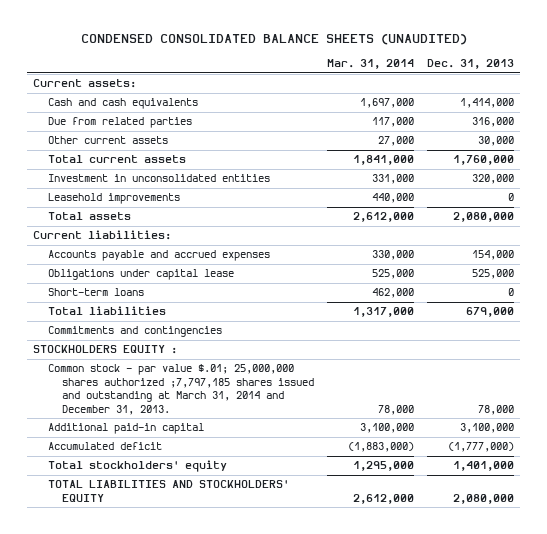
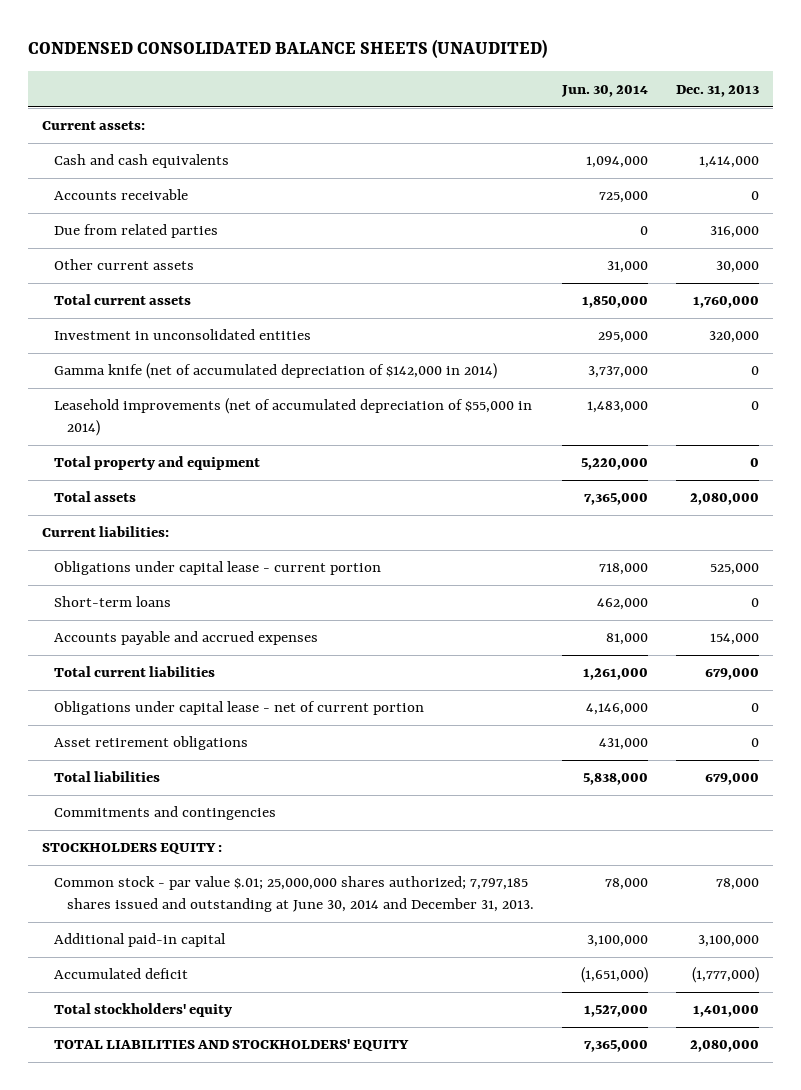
- | Mar. 31, 2014 | Dec. 31, 2013
+ | Jun. 30, 2014 | Dec. 31, 2013
+ Accounts receivable | 725,000 | 0
- Leasehold improvements | 440,000 | 0
+ Gamma knife (net of accumulated depreciation of $142,000 in 2014) | 3,737,000 | 0
+ Leasehold improvements (net of accumulated depreciation of $55,000 in 2014) | 1,483,000 | 0
+ Total property and equipment | 5,220,000 | 0
- Obligations under capital lease | 525,000 | 525,000
+ Obligations under capital lease - current portion | 718,000 | 525,000
moved down: Accounts payable and accrued expenses | 81,000 | 154,000
+ Total current liabilities | 1,261,000 | 679,000
+ Obligations under capital lease - net of current portion | 4,146,000 | 0
+ Asset retirement obligations | 431,000 | 0
- Common stock - par value $.01; 25,000,000 shares authorized ;7,797,185 shares issued and outstanding at March 31, 2014 and December 31, 2013. | 78,000 | 78,000
+ Common stock - par value $.01; 25,000,000 shares authorized; 7,797,185 shares issued and outstanding at June 30, 2014 and December 31, 2013. | 78,000 | 78,000

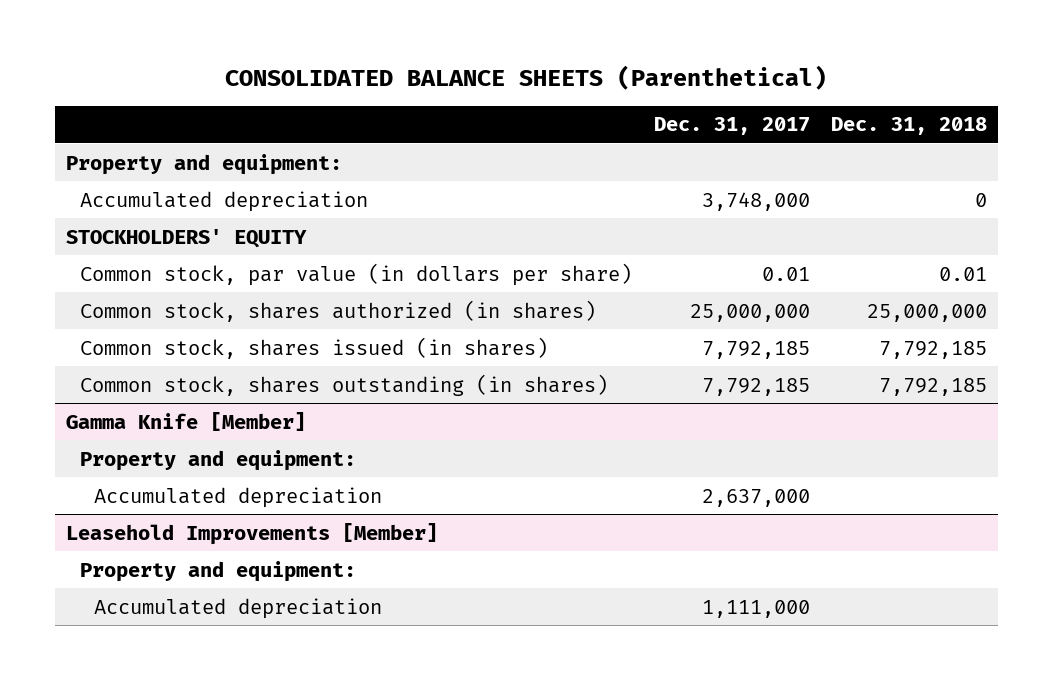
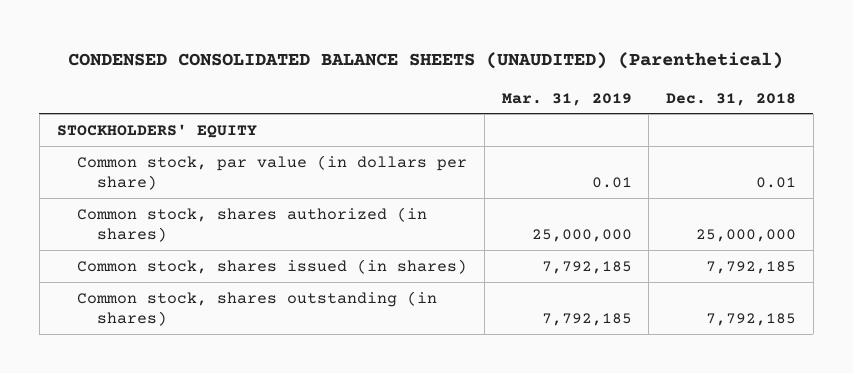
- CONSOLIDATED BALANCE SHEETS (Parenthetical)
+ CONDENSED CONSOLIDATED BALANCE SHEETS (UNAUDITED) (Parenthetical)
- | Dec. 31, 2017 | Dec. 31, 2018
+ | Mar. 31, 2019 | Dec. 31, 2018
- Property and equipment:
- Accumulated depreciation | 3,748,000 | 0
- Gamma Knife [Member]
- Property and equipment:
- Accumulated depreciation | 2,637,000 |
- Leasehold Improvements [Member]
- Property and equipment:
- Accumulated depreciation | 1,111,000 |

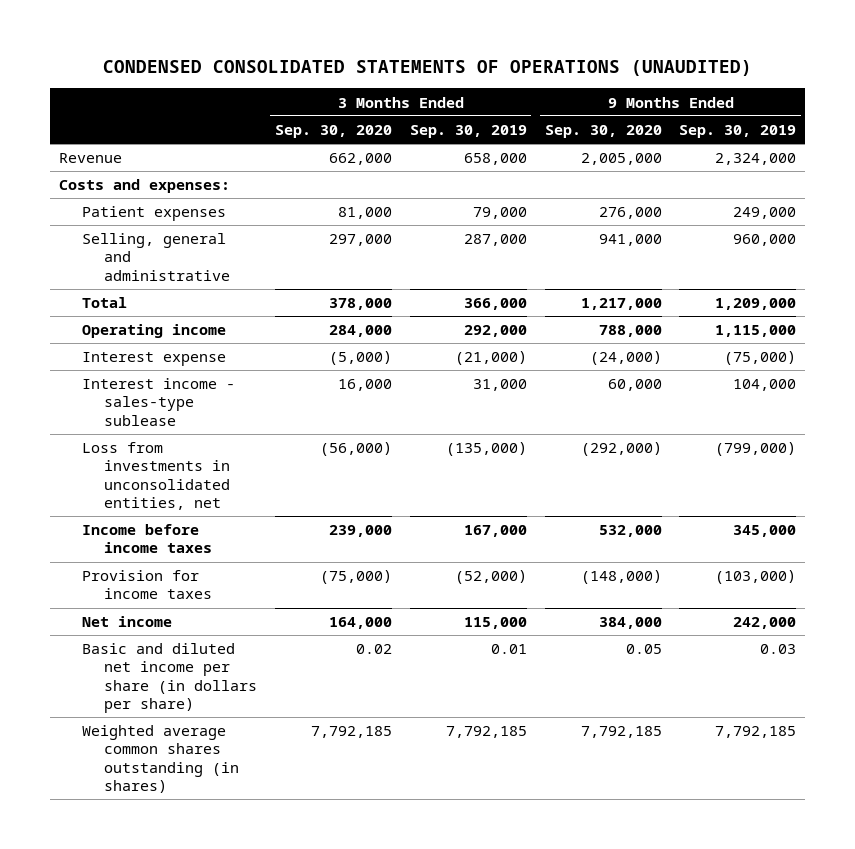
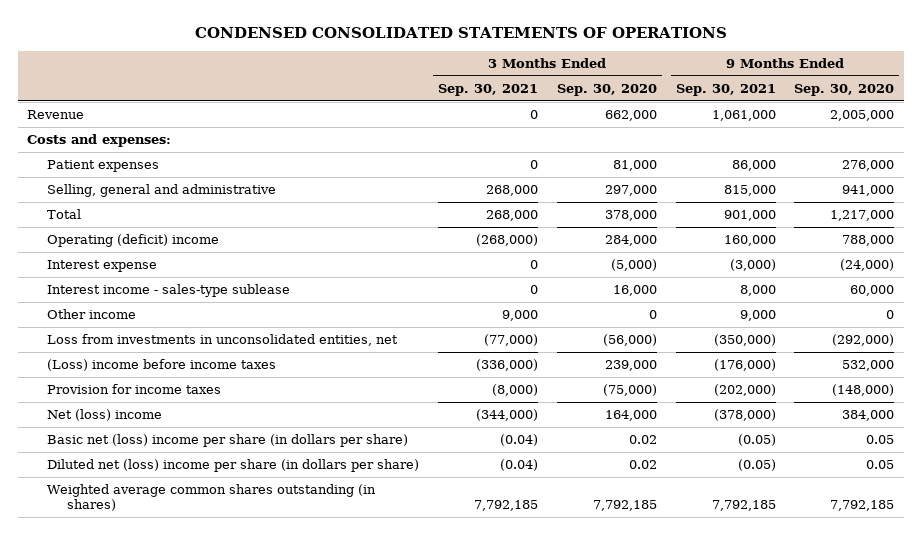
- CONDENSED CONSOLIDATED STATEMENTS OF OPERATIONS (UNAUDITED)
+ CONDENSED CONSOLIDATED STATEMENTS OF OPERATIONS
- | 3 Months Ended Sep. 30, 2020 | 3 Months Ended Sep. 30, 2019 | 9 Months Ended Sep. 30, 2020 | 9 Months Ended Sep. 30, 2019
+ | 3 Months Ended Sep. 30, 2021 | 3 Months Ended Sep. 30, 2020 | 9 Months Ended Sep. 30, 2021 | 9 Months Ended Sep. 30, 2020
- Operating income | 284,000 | 292,000 | 788,000 | 1,115,000
+ Operating (deficit) income | (268,000) | 284,000 | 160,000 | 788,000
+ Other income | 9,000 | 0 | 9,000 | 0
- Income before income taxes | 239,000 | 167,000 | 532,000 | 345,000
+ (Loss) income before income taxes | (336,000) | 239,000 | (176,000) | 532,000
- Net income | 164,000 | 115,000 | 384,000 | 242,000
- Basic and diluted net income per share (in dollars per share) | 0.02 | 0.01 | 0.05 | 0.03
+ Net (loss) income | (344,000) | 164,000 | (378,000) | 384,000
+ Basic net (loss) income per share (in dollars per share) | (0.04) | 0.02 | (0.05) | 0.05
+ Diluted net (loss) income per share (in dollars per share) | (0.04) | 0.02 | (0.05) | 0.05

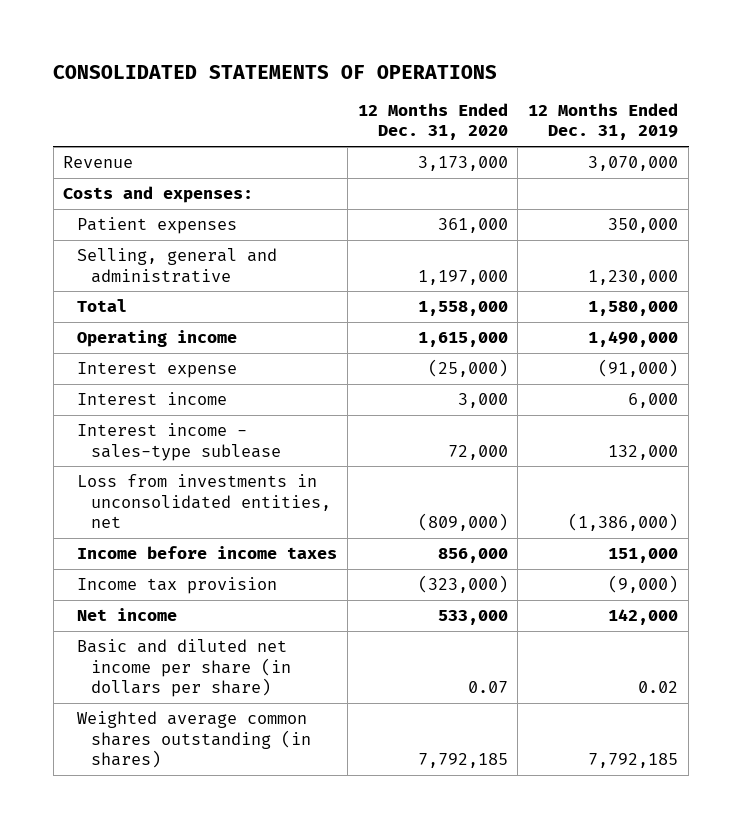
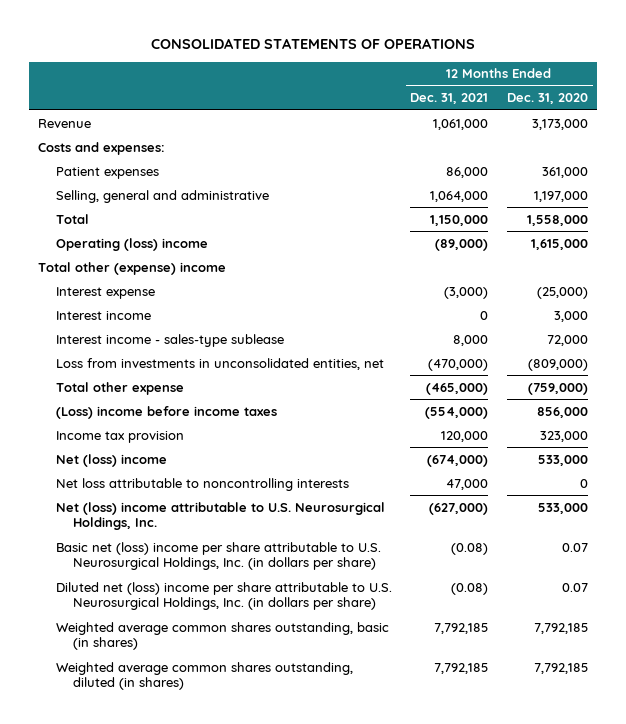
- | 12 Months Ended Dec. 31, 2020 | 12 Months Ended Dec. 31, 2019
+ | 12 Months Ended Dec. 31, 2021 | 12 Months Ended Dec. 31, 2020
- Operating income | 1,615,000 | 1,490,000
+ Operating (loss) income | (89,000) | 1,615,000
+ Total other (expense) income
- Income before income taxes | 856,000 | 151,000
- Income tax provision | (323,000) | (9,000)
- Net income | 533,000 | 142,000
- Basic and diluted net income per share (in dollars per share) | 0.07 | 0.02
- Weighted average common shares outstanding (in shares) | 7,792,185 | 7,792,185
+ Total other expense | (465,000) | (759,000)
+ (Loss) income before income taxes | (554,000) | 856,000
+ Income tax provision | 120,000 | 323,000
+ Net (loss) income | (674,000) | 533,000
+ Net loss attributable to noncontrolling interests | 47,000 | 0
+ Net (loss) income attributable to U.S. Neurosurgical Holdings, Inc. | (627,000) | 533,000
+ Basic net (loss) income per share attributable to U.S. Neurosurgical Holdings, Inc. (in dollars per share) | (0.08) | 0.07
+ Diluted net (loss) income per share attributable to U.S. Neurosurgical Holdings, Inc. (in dollars per share) | (0.08) | 0.07
+ Weighted average common shares outstanding, basic (in shares) | 7,792,185 | 7,792,185
+ Weighted average common shares outstanding, diluted (in shares) | 7,792,185 | 7,792,185

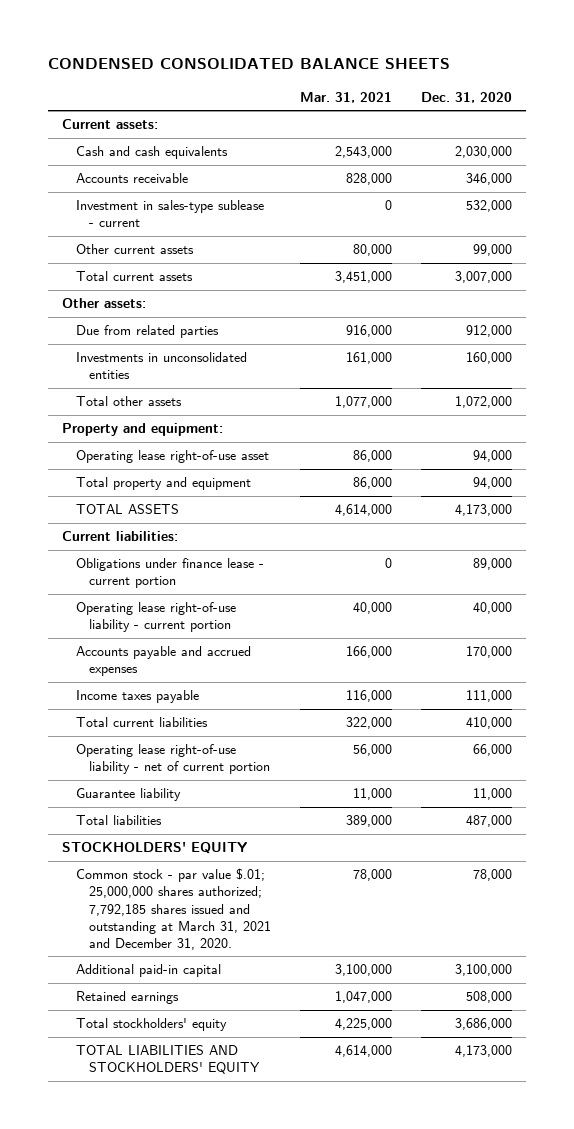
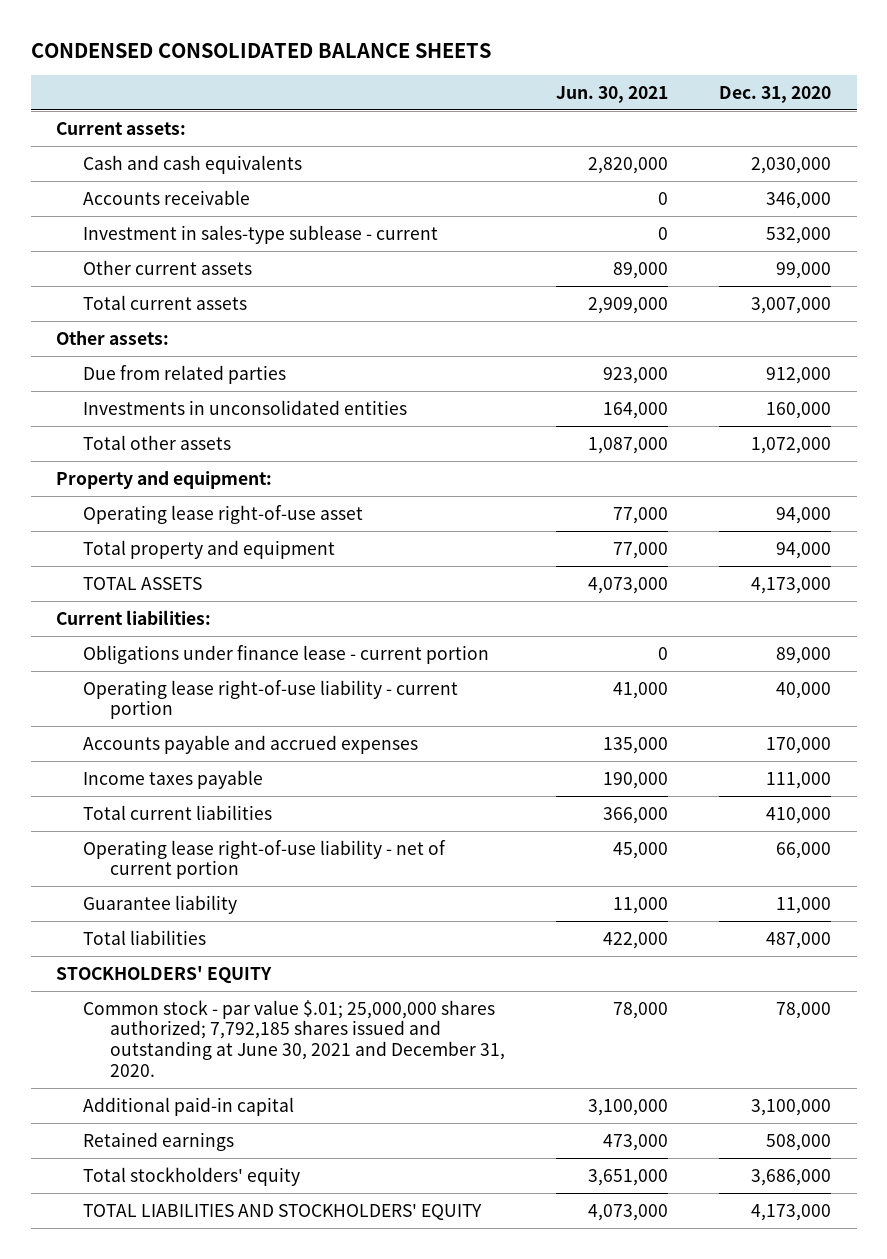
- | Mar. 31, 2021 | Dec. 31, 2020
+ | Jun. 30, 2021 | Dec. 31, 2020
- Common stock - par value $.01; 25,000,000 shares authorized; 7,792,185 shares issued and outstanding at March 31, 2021 and December 31, 2020. | 78,000 | 78,000
+ Common stock - par value $.01; 25,000,000 shares authorized; 7,792,185 shares issued and outstanding at June 30, 2021 and December 31, 2020. | 78,000 | 78,000

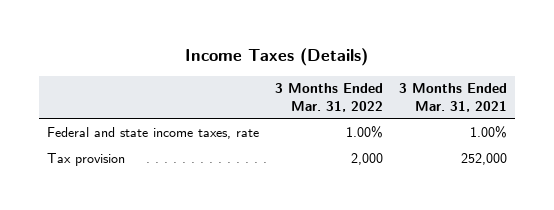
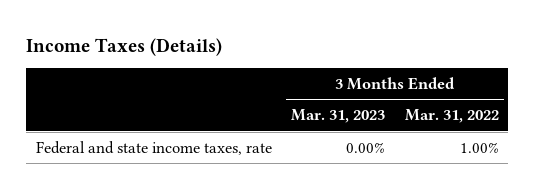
- | 3 Months Ended Mar. 31, 2022 | 3 Months Ended Mar. 31, 2021
+ | 3 Months Ended Mar. 31, 2023 | 3 Months Ended Mar. 31, 2022
- Tax provision | 2,000 | 252,000

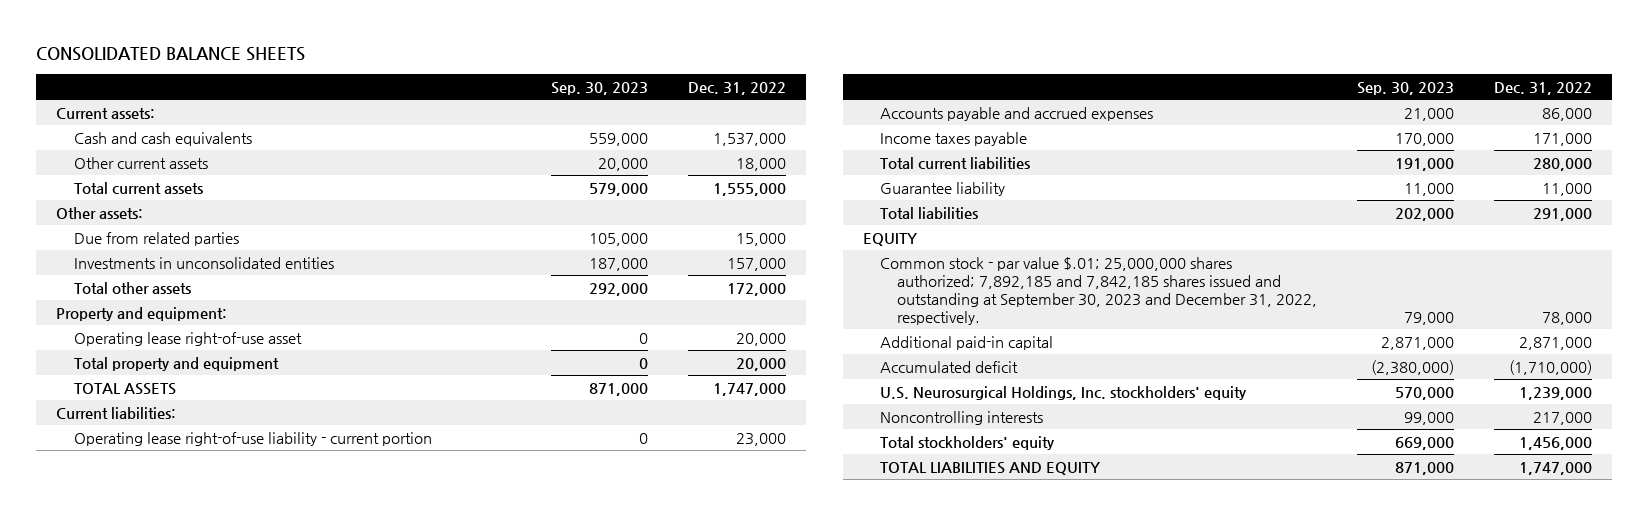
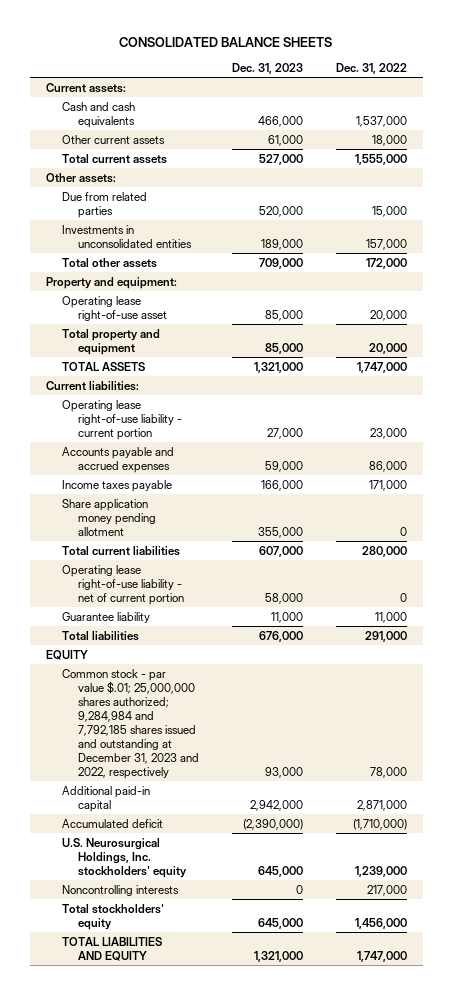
- | Sep. 30, 2023 | Dec. 31, 2022
+ | Dec. 31, 2023 | Dec. 31, 2022
+ Share application money pending allotment | 355,000 | 0
+ Operating lease right-of-use liability - net of current portion | 58,000 | 0
- Common stock - par value $.01; 25,000,000 shares authorized; 7,892,185 and 7,842,185 shares issued and outstanding at September 30, 2023 and December 31, 2022, respectively. | 79,000 | 78,000
+ Common stock - par value $.01; 25,000,000 shares authorized; 9,284,984 and 7,792,185 shares issued and outstanding at December 31, 2023 and 2022, respectively | 93,000 | 78,000

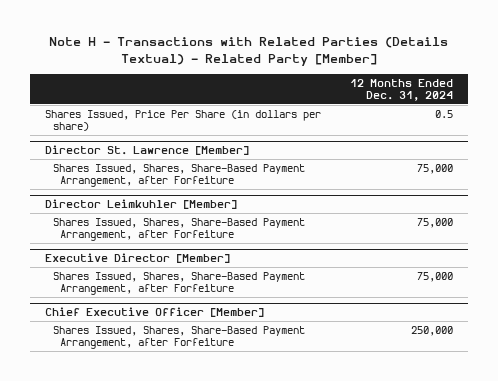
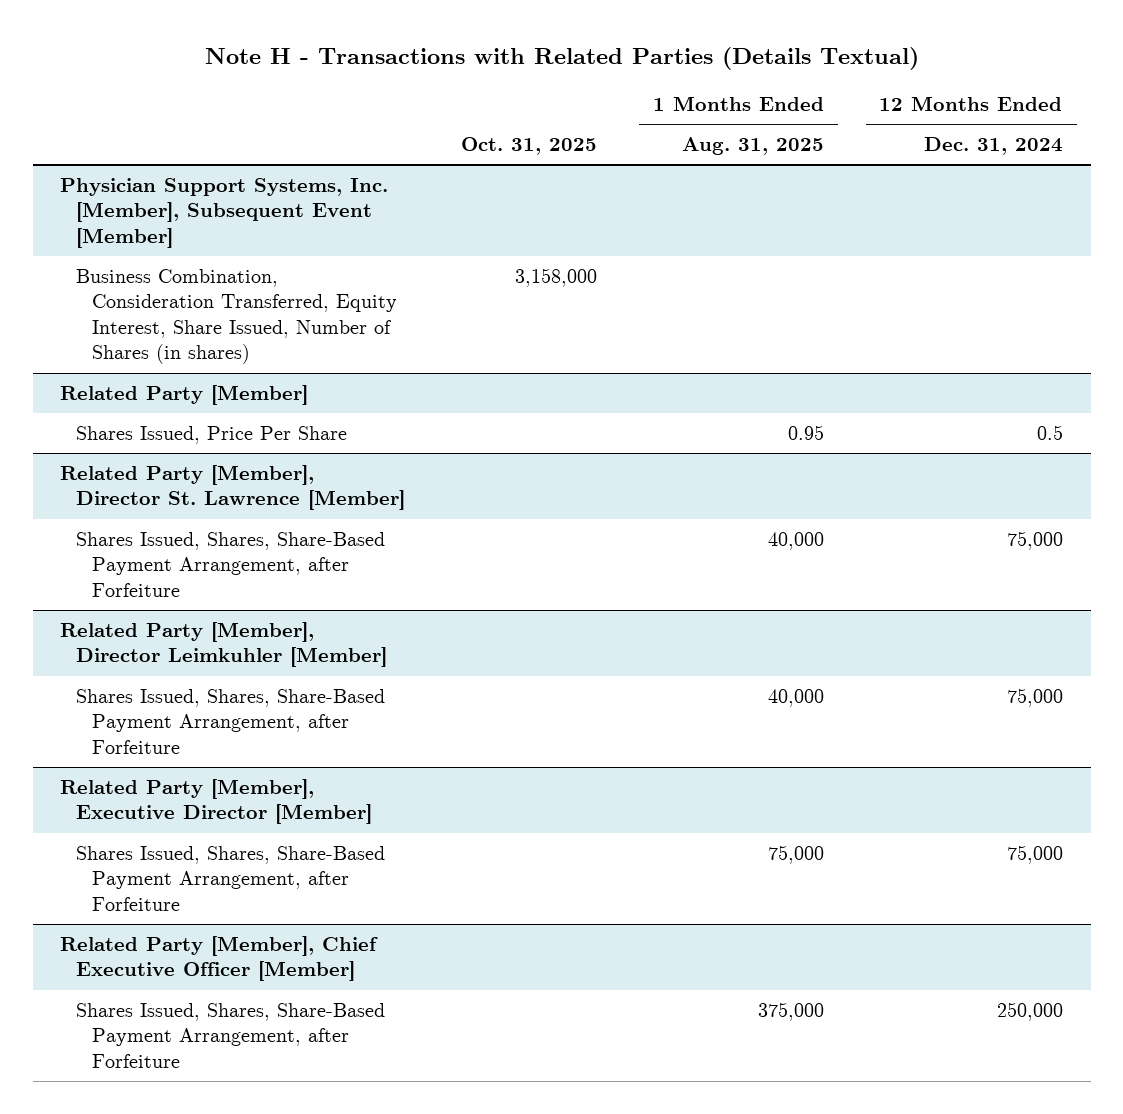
- Note H - Transactions with Related Parties (Details Textual) - Related Party [Member]
+ Note H - Transactions with Related Parties (Details Textual)
- | 12 Months Ended Dec. 31, 2024
+ | Oct. 31, 2025 | 1 Months Ended Aug. 31, 2025 | 12 Months Ended Dec. 31, 2024
- Shares Issued, Price Per Share (in dollars per share) | 0.5
- Director St. Lawrence [Member]
+ Physician Support Systems, Inc. [Member], Subsequent Event [Member]
+ Business Combination, Consideration Transferred, Equity Interest, Share Issued, Number of Shares (in shares) | 3,158,000 | |
+ Related Party [Member]
+ Shares Issued, Price Per Share | | 0.95 | 0.5
+ Related Party [Member], Director St. Lawrence [Member]
- Director Leimkuhler [Member]
+ Related Party [Member], Director Leimkuhler [Member]
- Executive Director [Member]
+ Related Party [Member], Executive Director [Member]
- Chief Executive Officer [Member]
+ Related Party [Member], Chief Executive Officer [Member]

